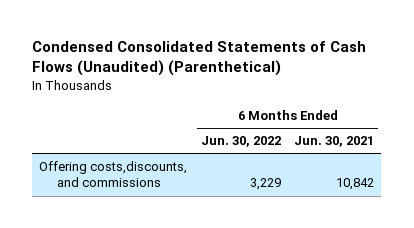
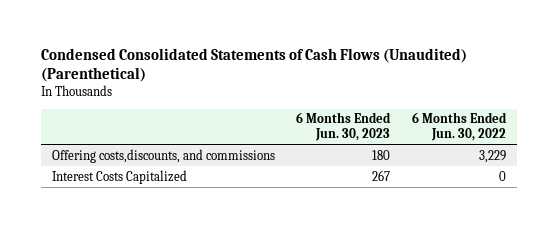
- | 6 Months Ended Jun. 30, 2022 | 6 Months Ended Jun. 30, 2021
+ | 6 Months Ended Jun. 30, 2023 | 6 Months Ended Jun. 30, 2022
+ Interest Costs Capitalized | 267 | 0

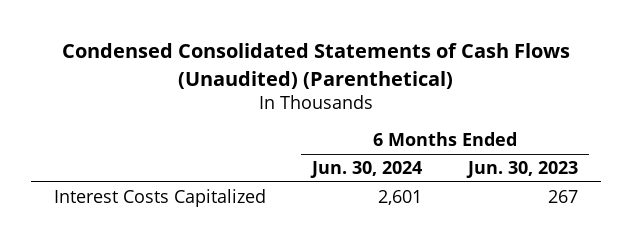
- | 6 Months Ended Jun. 30, 2023 | 6 Months Ended Jun. 30, 2022
+ | 6 Months Ended Jun. 30, 2024 | 6 Months Ended Jun. 30, 2023
- Offering costs,discounts, and commissions | 180 | 3,229

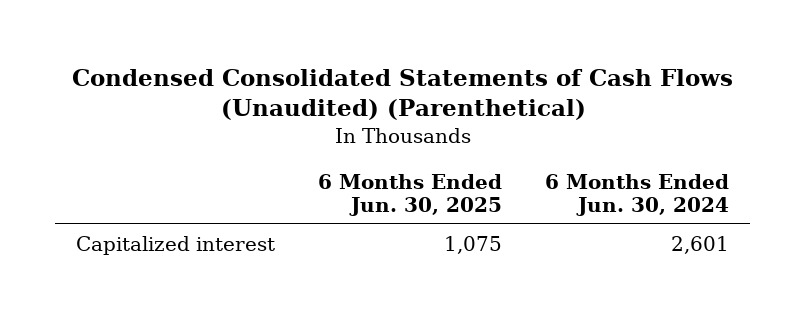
- | 6 Months Ended Jun. 30, 2024 | 6 Months Ended Jun. 30, 2023
+ | 6 Months Ended Jun. 30, 2025 | 6 Months Ended Jun. 30, 2024
- Interest Costs Capitalized | 2,601 | 267
+ Capitalized interest | 1,075 | 2,601

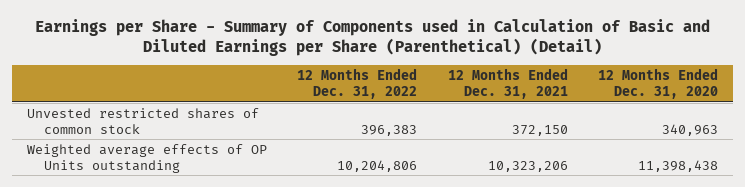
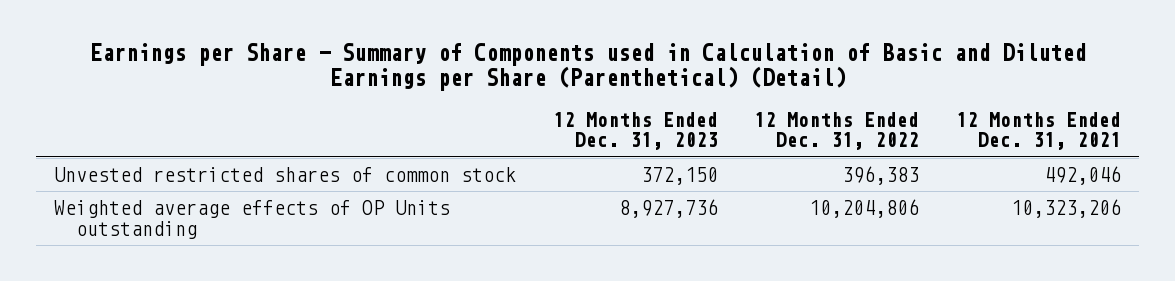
- | 12 Months Ended Dec. 31, 2022 | 12 Months Ended Dec. 31, 2021 | 12 Months Ended Dec. 31, 2020
+ | 12 Months Ended Dec. 31, 2023 | 12 Months Ended Dec. 31, 2022 | 12 Months Ended Dec. 31, 2021
- Unvested restricted shares of common stock | 396,383 | 372,150 | 340,963
+ Unvested restricted shares of common stock | 372,150 | 396,383 | 492,046

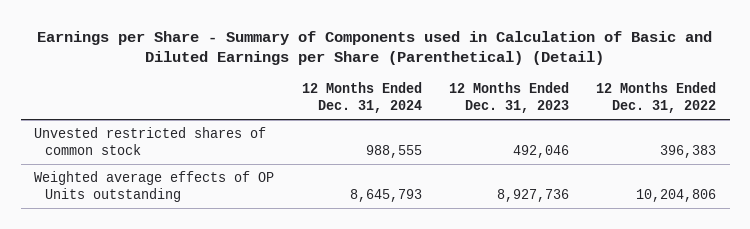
- | 12 Months Ended Dec. 31, 2023 | 12 Months Ended Dec. 31, 2022 | 12 Months Ended Dec. 31, 2021
+ | 12 Months Ended Dec. 31, 2024 | 12 Months Ended Dec. 31, 2023 | 12 Months Ended Dec. 31, 2022
- Unvested restricted shares of common stock | 372,150 | 396,383 | 492,046
+ Unvested restricted shares of common stock | 988,555 | 492,046 | 396,383

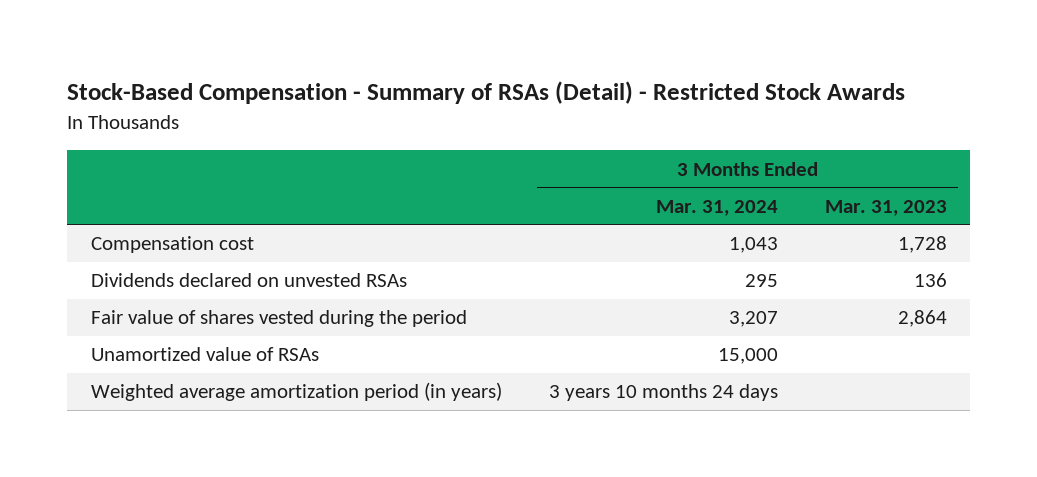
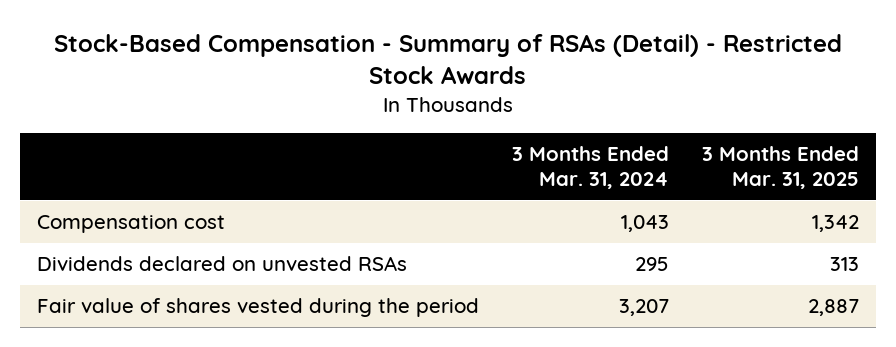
- | 3 Months Ended Mar. 31, 2024 | 3 Months Ended Mar. 31, 2023
+ | 3 Months Ended Mar. 31, 2024 | 3 Months Ended Mar. 31, 2025
- Unamortized value of RSAs | 15,000 |
- Weighted average amortization period (in years) | 3 years 10 months 24 days |

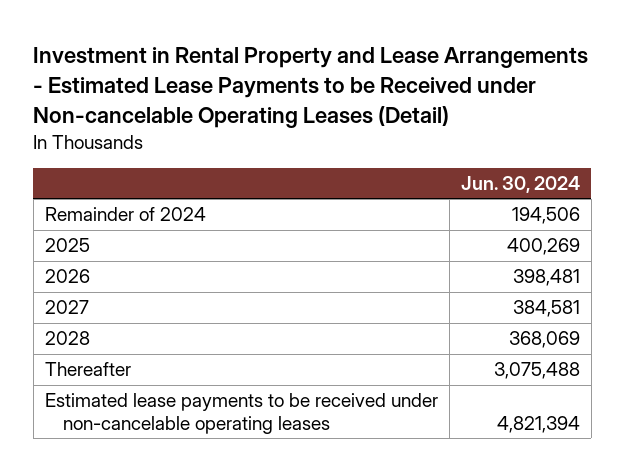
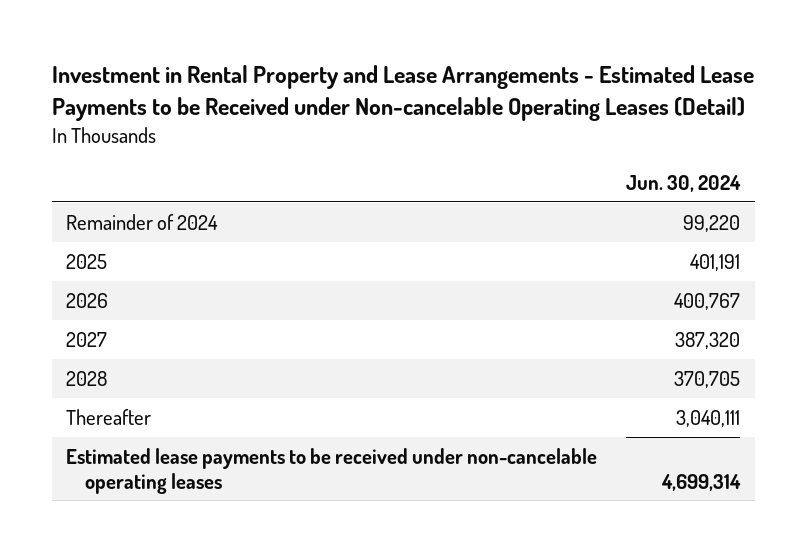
- Remainder of 2024 | 194,506
- 2025 | 400,269
- 2026 | 398,481
- 2027 | 384,581
- 2028 | 368,069
- Thereafter | 3,075,488
- Estimated lease payments to be received under non-cancelable operating leases | 4,821,394
+ Remainder of 2024 | 99,220
+ 2025 | 401,191
+ 2026 | 400,767
+ 2027 | 387,320
+ 2028 | 370,705
+ Thereafter | 3,040,111
+ Estimated lease payments to be received under non-cancelable operating leases | 4,699,314

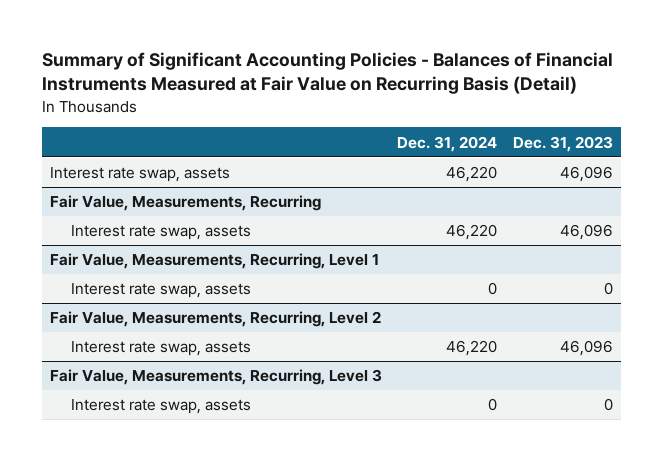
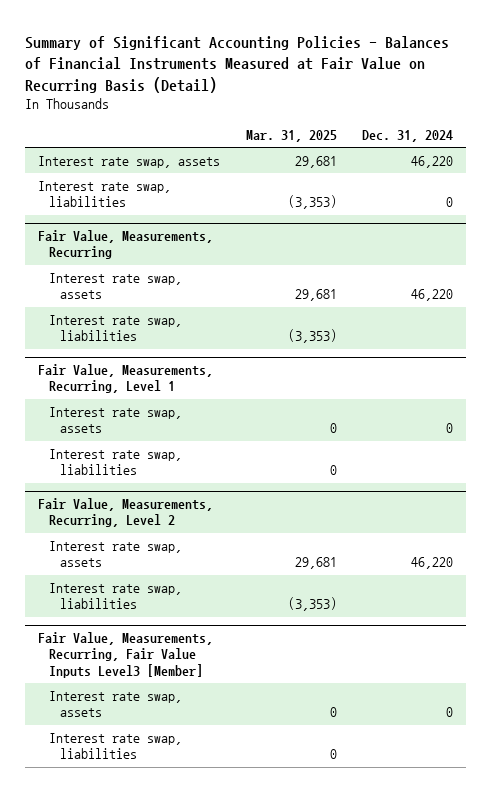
- | Dec. 31, 2024 | Dec. 31, 2023
+ | Mar. 31, 2025 | Dec. 31, 2024
+ Interest rate swap, liabilities | (3,353) | 0
@ Fair Value, Measurements, Recurring
+ Interest rate swap, liabilities | (3,353) |
@ Fair Value, Measurements, Recurring, Level 1
+ Interest rate swap, liabilities | 0 |
- Fair Value, Measurements, Recurring, Level 3
@ Fair Value, Measurements, Recurring, Level 2
+ Interest rate swap, liabilities | (3,353) |
+ Fair Value, Measurements, Recurring, Fair Value Inputs Level3 [Member]
+ Interest rate swap, liabilities | 0 |

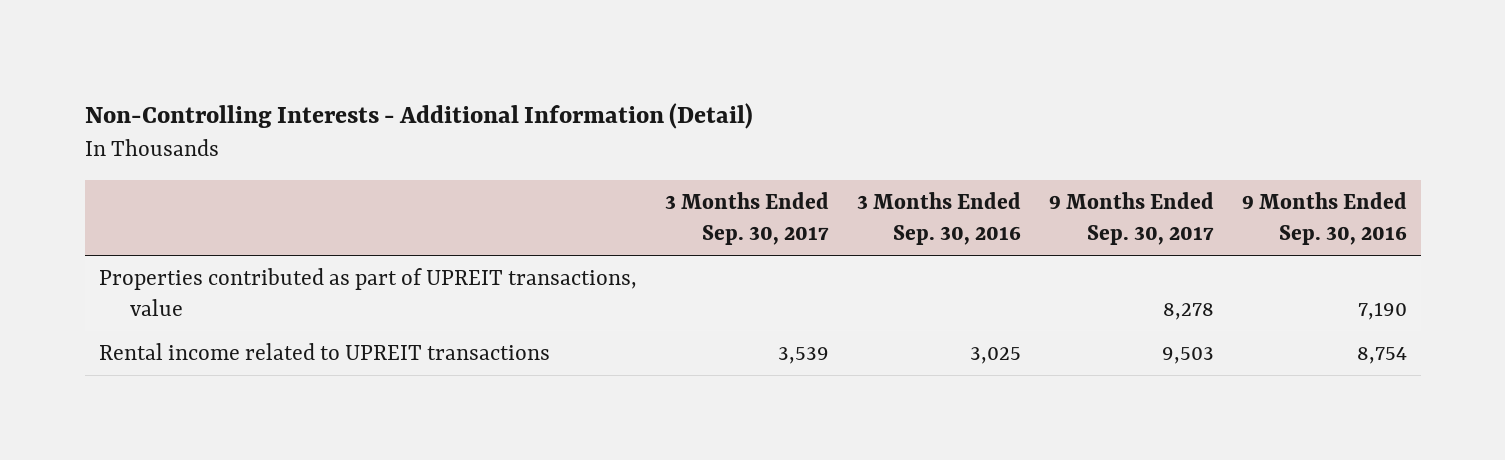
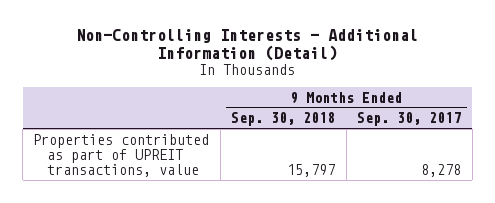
- | 3 Months Ended Sep. 30, 2017 | 3 Months Ended Sep. 30, 2016 | 9 Months Ended Sep. 30, 2017 | 9 Months Ended Sep. 30, 2016
+ | 9 Months Ended Sep. 30, 2018 | 9 Months Ended Sep. 30, 2017
- Rental income related to UPREIT transactions | 3,539 | 3,025 | 9,503 | 8,754

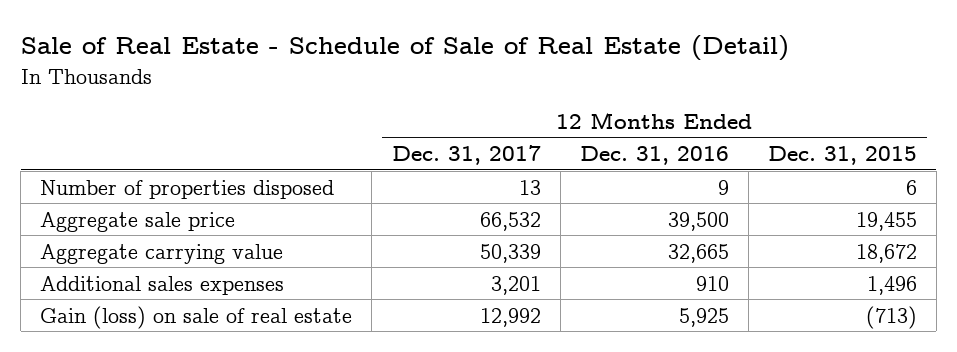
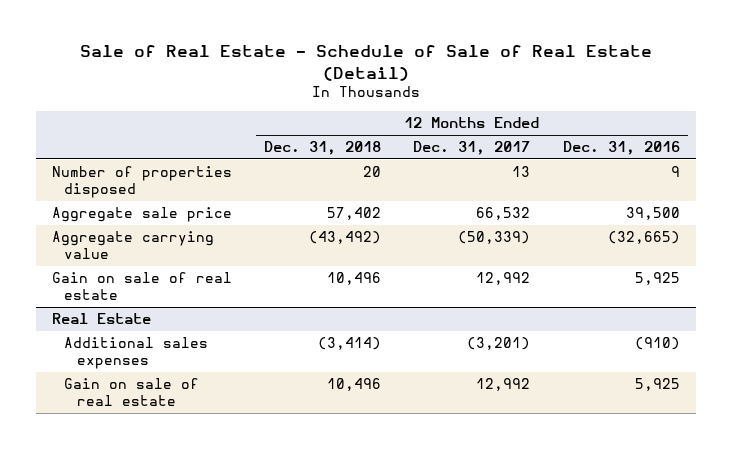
- | 12 Months Ended Dec. 31, 2017 | 12 Months Ended Dec. 31, 2016 | 12 Months Ended Dec. 31, 2015
+ | 12 Months Ended Dec. 31, 2018 | 12 Months Ended Dec. 31, 2017 | 12 Months Ended Dec. 31, 2016
- Aggregate carrying value | 50,339 | 32,665 | 18,672
- Additional sales expenses | 3,201 | 910 | 1,496
- Gain (loss) on sale of real estate | 12,992 | 5,925 | (713)
+ Aggregate carrying value | (43,492) | (50,339) | (32,665)
+ Gain on sale of real estate | 10,496 | 12,992 | 5,925
+ Real Estate
+ Additional sales expenses | (3,414) | (3,201) | (910)
+ Gain on sale of real estate | 10,496 | 12,992 | 5,925

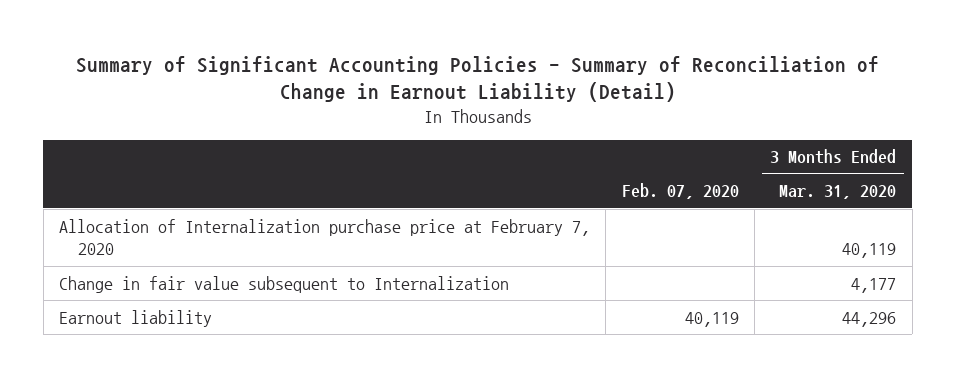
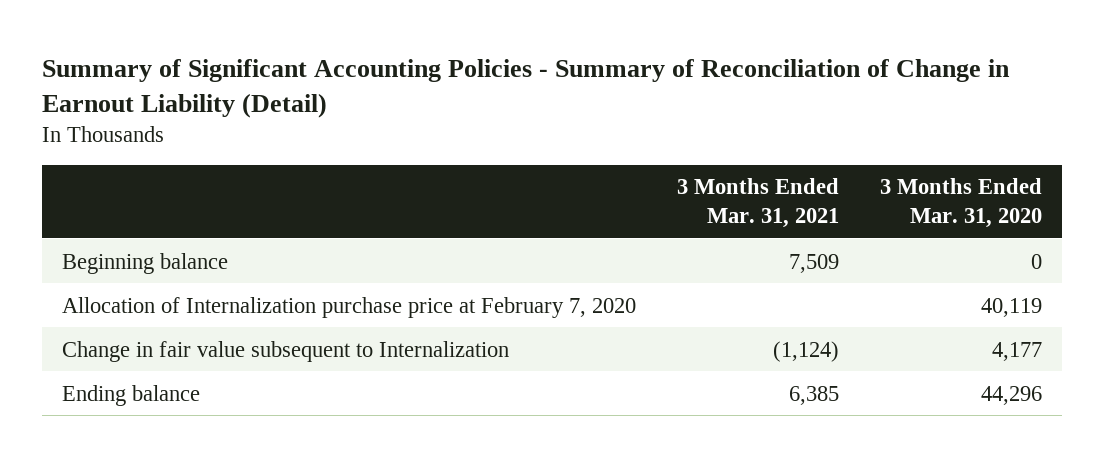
- | Feb. 07, 2020 | 3 Months Ended Mar. 31, 2020
+ | 3 Months Ended Mar. 31, 2021 | 3 Months Ended Mar. 31, 2020
+ Beginning balance | 7,509 | 0
- Earnout liability | 40,119 | 44,296
+ Ending balance | 6,385 | 44,296

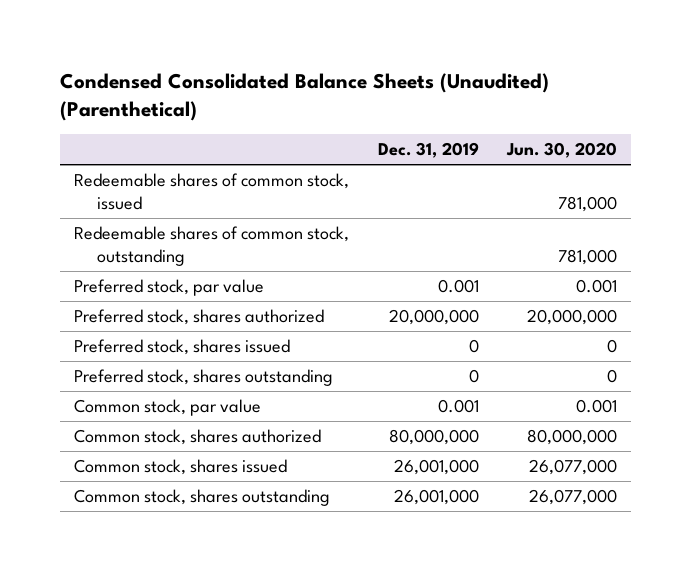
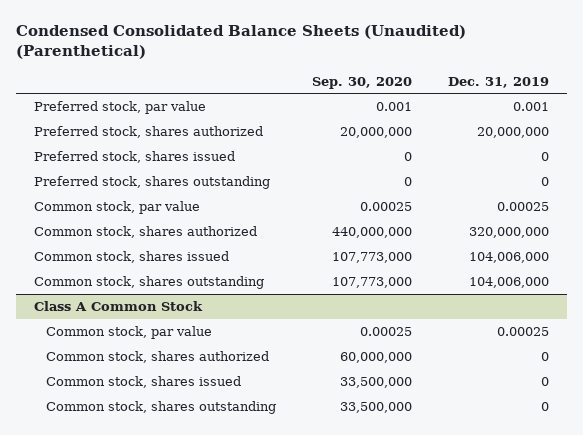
- | Dec. 31, 2019 | Jun. 30, 2020
+ | Sep. 30, 2020 | Dec. 31, 2019
- Redeemable shares of common stock, issued | | 781,000
- Redeemable shares of common stock, outstanding | | 781,000
- Common stock, par value | 0.001 | 0.001
- Common stock, shares authorized | 80,000,000 | 80,000,000
- Common stock, shares issued | 26,001,000 | 26,077,000
- Common stock, shares outstanding | 26,001,000 | 26,077,000
+ Common stock, par value | 0.00025 | 0.00025
+ Common stock, shares authorized | 440,000,000 | 320,000,000
+ Common stock, shares issued | 107,773,000 | 104,006,000
+ Common stock, shares outstanding | 107,773,000 | 104,006,000
+ Class A Common Stock
+ Common stock, par value | 0.00025 | 0.00025
+ Common stock, shares authorized | 60,000,000 | 0
+ Common stock, shares issued | 33,500,000 | 0
+ Common stock, shares outstanding | 33,500,000 | 0

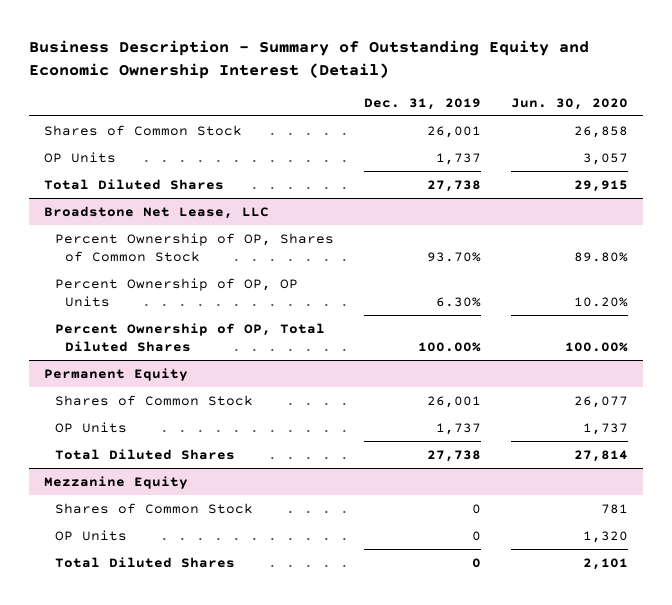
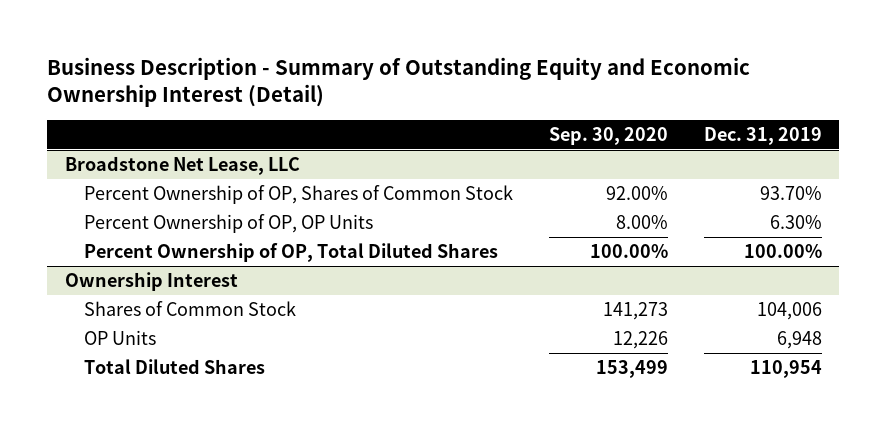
- | Dec. 31, 2019 | Jun. 30, 2020
+ | Sep. 30, 2020 | Dec. 31, 2019
- Shares of Common Stock | 26,001 | 26,858
- OP Units | 1,737 | 3,057
- Total Diluted Shares | 27,738 | 29,915
- Permanent Equity
- Shares of Common Stock | 26,001 | 26,077
- OP Units | 1,737 | 1,737
- Total Diluted Shares | 27,738 | 27,814
- Mezzanine Equity
- Shares of Common Stock | 0 | 781
- OP Units | 0 | 1,320
- Total Diluted Shares | 0 | 2,101
+ Ownership Interest
+ Shares of Common Stock | 141,273 | 104,006
+ OP Units | 12,226 | 6,948
+ Total Diluted Shares | 153,499 | 110,954

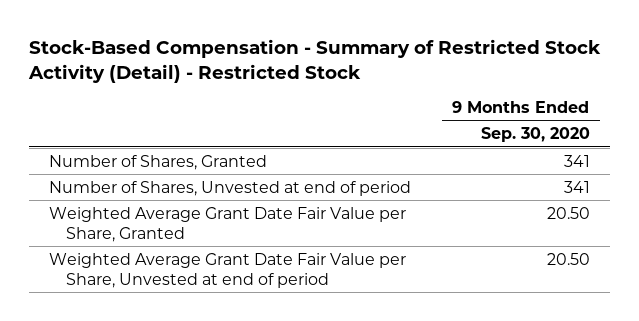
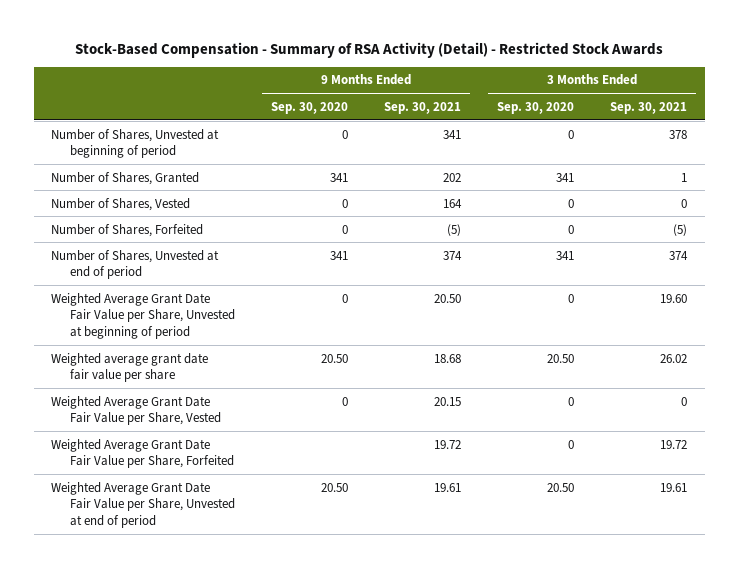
- Stock-Based Compensation - Summary of Restricted Stock Activity (Detail) - Restricted Stock
+ Stock-Based Compensation - Summary of RSA Activity (Detail) - Restricted Stock Awards
- | 9 Months Ended Sep. 30, 2020
+ | 9 Months Ended Sep. 30, 2020 | 9 Months Ended Sep. 30, 2021 | 3 Months Ended Sep. 30, 2020 | 3 Months Ended Sep. 30, 2021
+ Number of Shares, Unvested at beginning of period | 0 | 341 | 0 | 378
+ Number of Shares, Vested | 0 | 164 | 0 | 0
+ Number of Shares, Forfeited | 0 | (5) | 0 | (5)
- Weighted Average Grant Date Fair Value per Share, Granted | 20.50
+ Weighted Average Grant Date Fair Value per Share, Unvested at beginning of period | 0 | 20.50 | 0 | 19.60
+ Weighted average grant date fair value per share | 20.50 | 18.68 | 20.50 | 26.02
+ Weighted Average Grant Date Fair Value per Share, Vested | 0 | 20.15 | 0 | 0
+ Weighted Average Grant Date Fair Value per Share, Forfeited | | 19.72 | 0 | 19.72

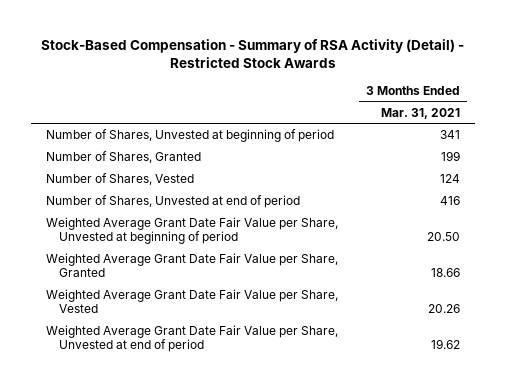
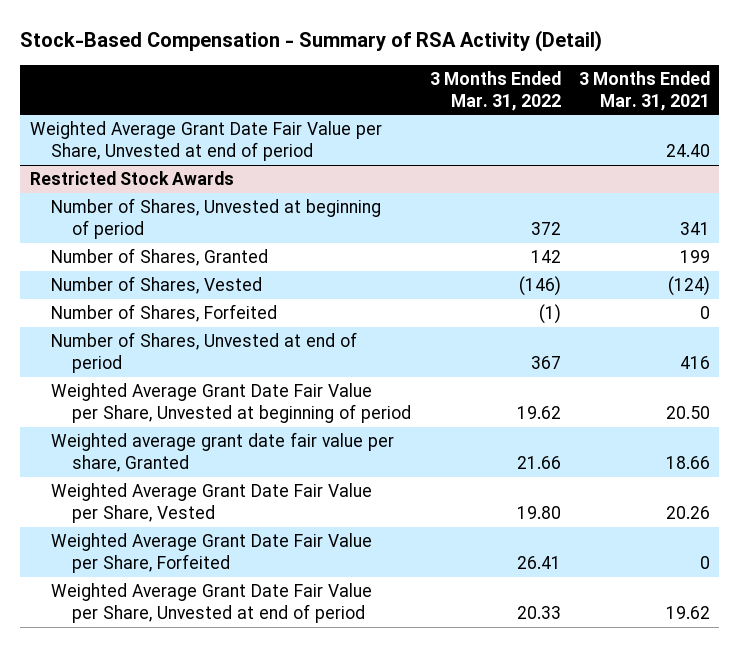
- Stock-Based Compensation - Summary of RSA Activity (Detail) - Restricted Stock Awards
+ Stock-Based Compensation - Summary of RSA Activity (Detail)
- | 3 Months Ended Mar. 31, 2021
+ | 3 Months Ended Mar. 31, 2022 | 3 Months Ended Mar. 31, 2021
+ Weighted Average Grant Date Fair Value per Share, Unvested at end of period | | 24.40
+ Restricted Stock Awards
- Number of Shares, Vested | 124
+ Number of Shares, Vested | (146) | (124)
+ Number of Shares, Forfeited | (1) | 0
- Weighted Average Grant Date Fair Value per Share, Granted | 18.66
+ Weighted average grant date fair value per share, Granted | 21.66 | 18.66
+ Weighted Average Grant Date Fair Value per Share, Forfeited | 26.41 | 0

